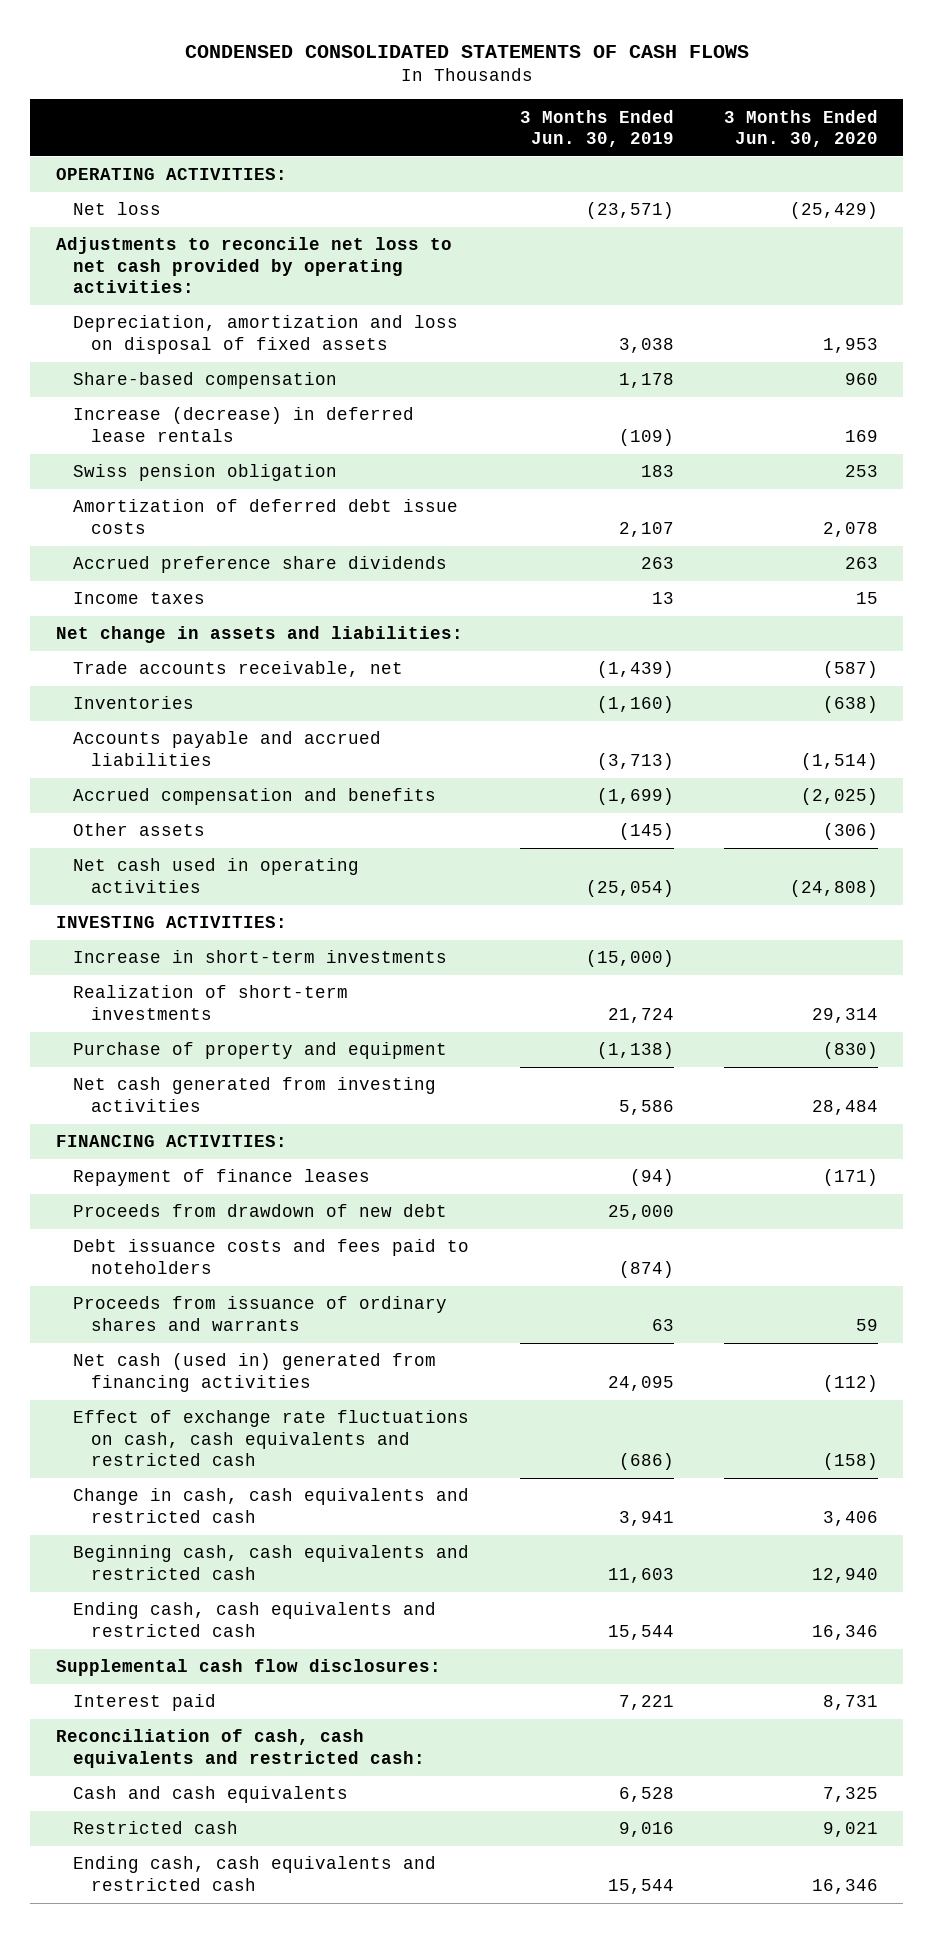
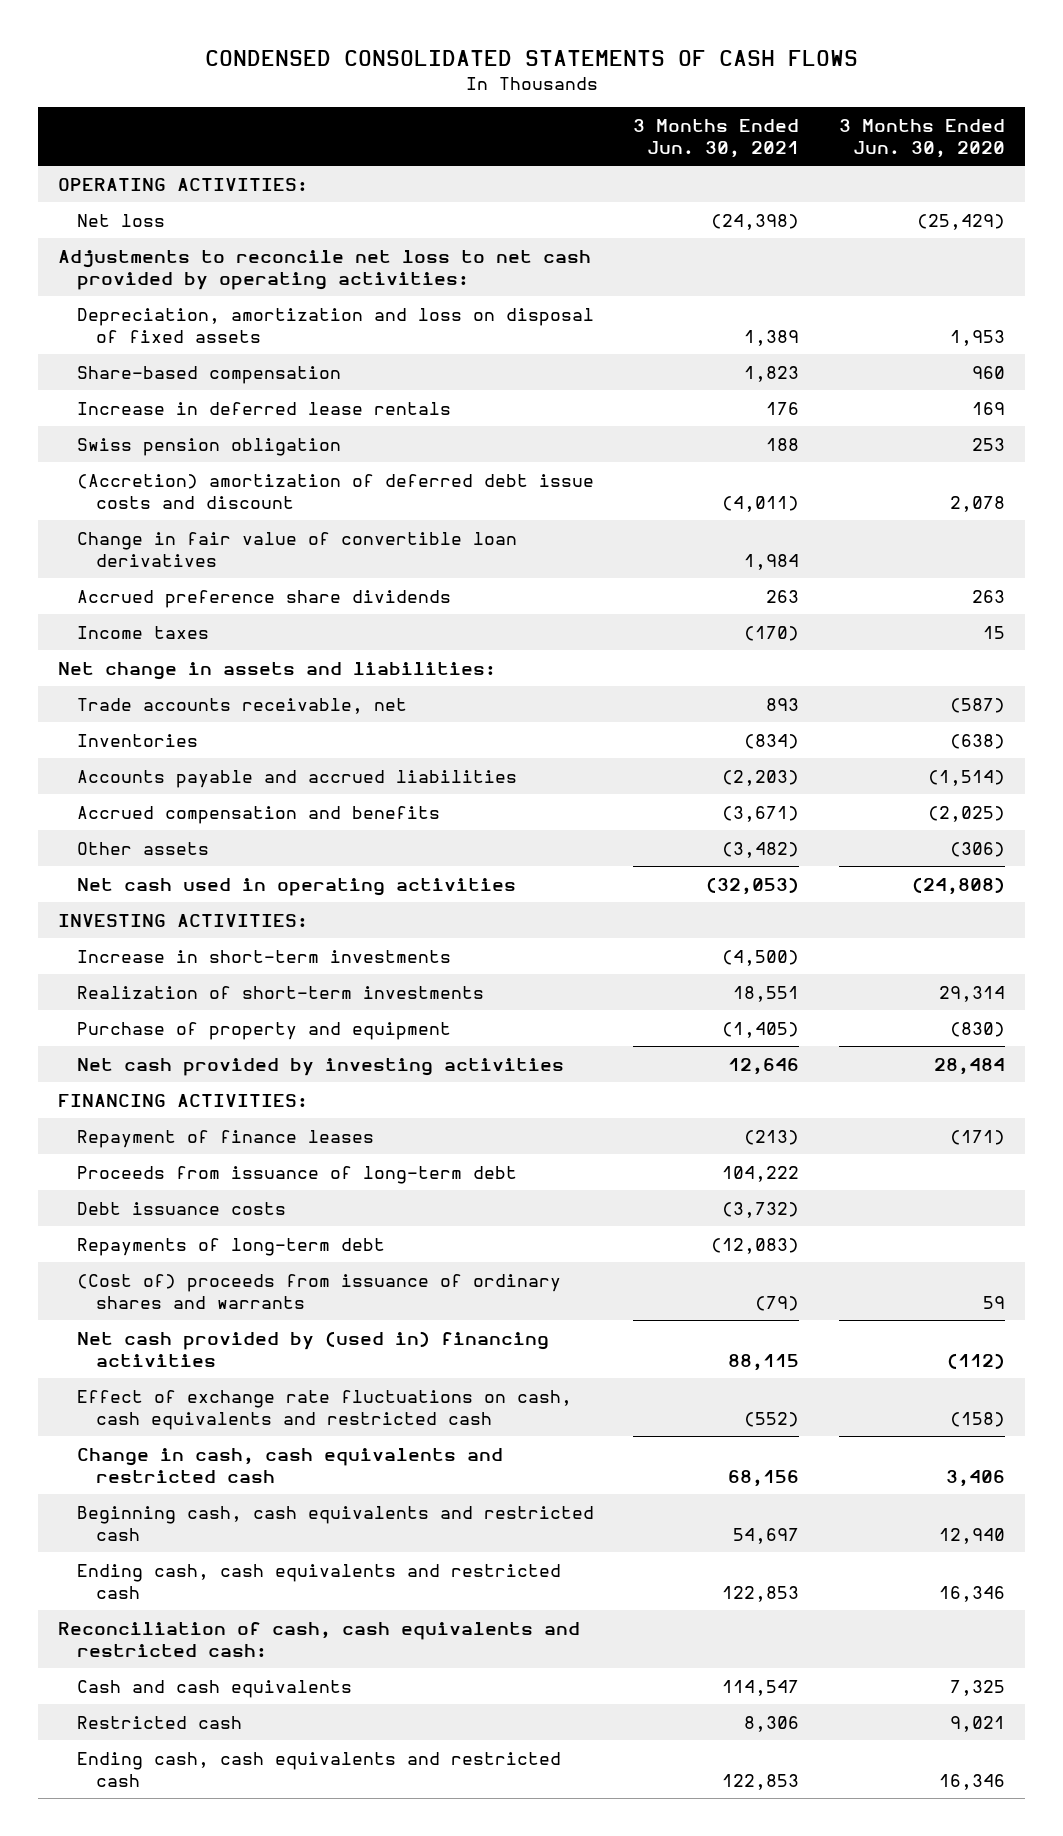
- | 3 Months Ended Jun. 30, 2019 | 3 Months Ended Jun. 30, 2020
+ | 3 Months Ended Jun. 30, 2021 | 3 Months Ended Jun. 30, 2020
- Increase (decrease) in deferred lease rentals | (109) | 169
+ Increase in deferred lease rentals | 176 | 169
- Amortization of deferred debt issue costs | 2,107 | 2,078
+ (Accretion) amortization of deferred debt issue costs and discount | (4,011) | 2,078
+ Change in fair value of convertible loan derivatives | 1,984 |
- Net cash generated from investing activities | 5,586 | 28,484
+ Net cash provided by investing activities | 12,646 | 28,484
- Proceeds from drawdown of new debt | 25,000 |
- Debt issuance costs and fees paid to noteholders | (874) |
- Proceeds from issuance of ordinary shares and warrants | 63 | 59
- Net cash (used in) generated from financing activities | 24,095 | (112)
+ Proceeds from issuance of long-term debt | 104,222 |
+ Debt issuance costs | (3,732) |
+ Repayments of long-term debt | (12,083) |
+ (Cost of) proceeds from issuance of ordinary shares and warrants | (79) | 59
+ Net cash provided by (used in) financing activities | 88,115 | (112)
- Supplemental cash flow disclosures:
- Interest paid | 7,221 | 8,731

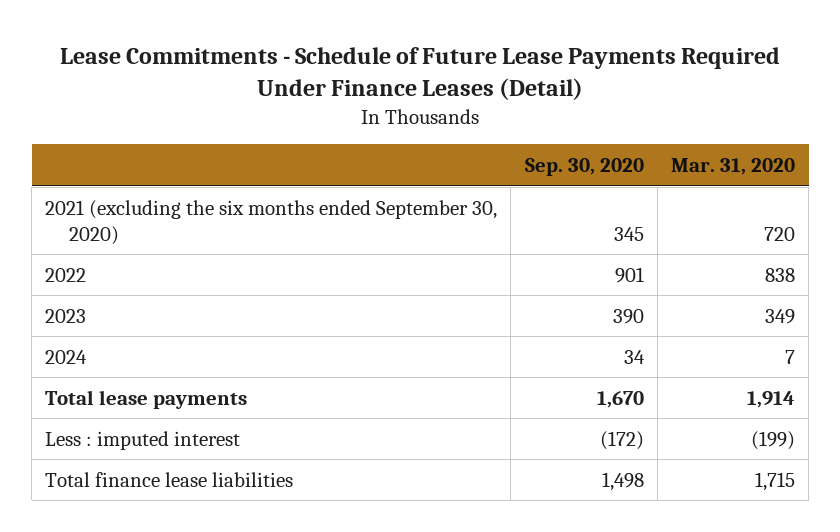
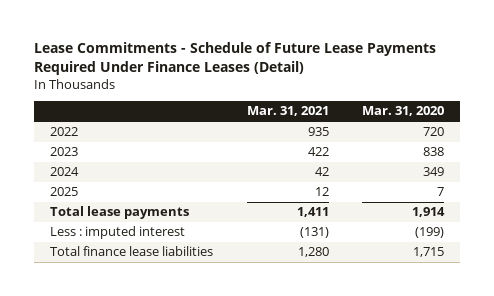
- | Sep. 30, 2020 | Mar. 31, 2020
+ | Mar. 31, 2021 | Mar. 31, 2020
- 2021 (excluding the six months ended September 30, 2020) | 345 | 720
- 2022 | 901 | 838
- 2023 | 390 | 349
- 2024 | 34 | 7
+ 2022 | 935 | 720
+ 2023 | 422 | 838
+ 2024 | 42 | 349
+ 2025 | 12 | 7

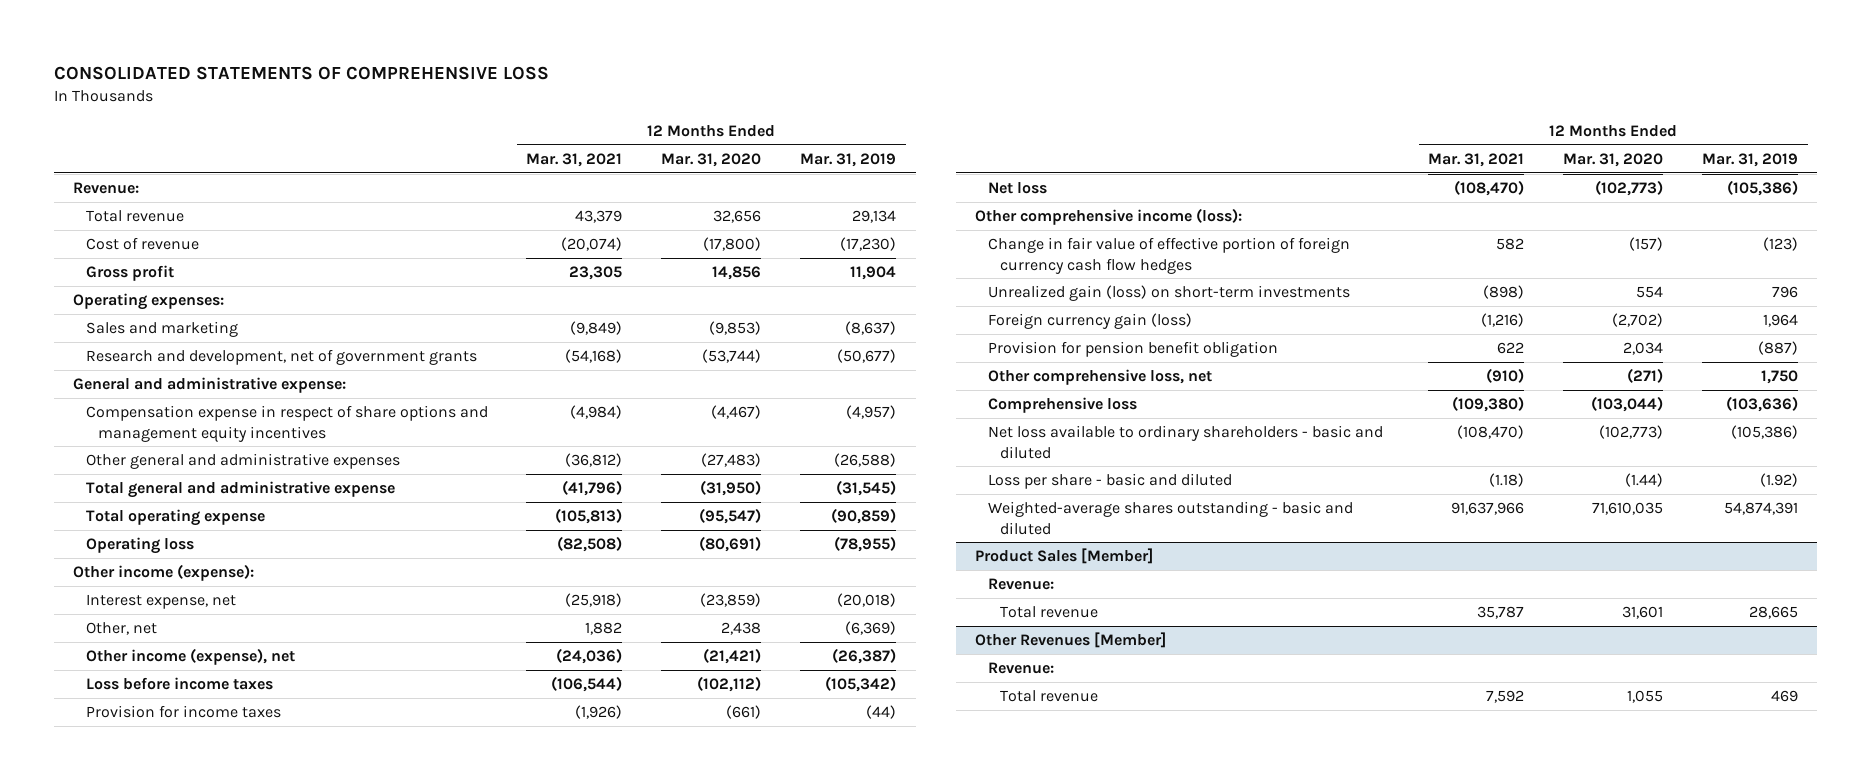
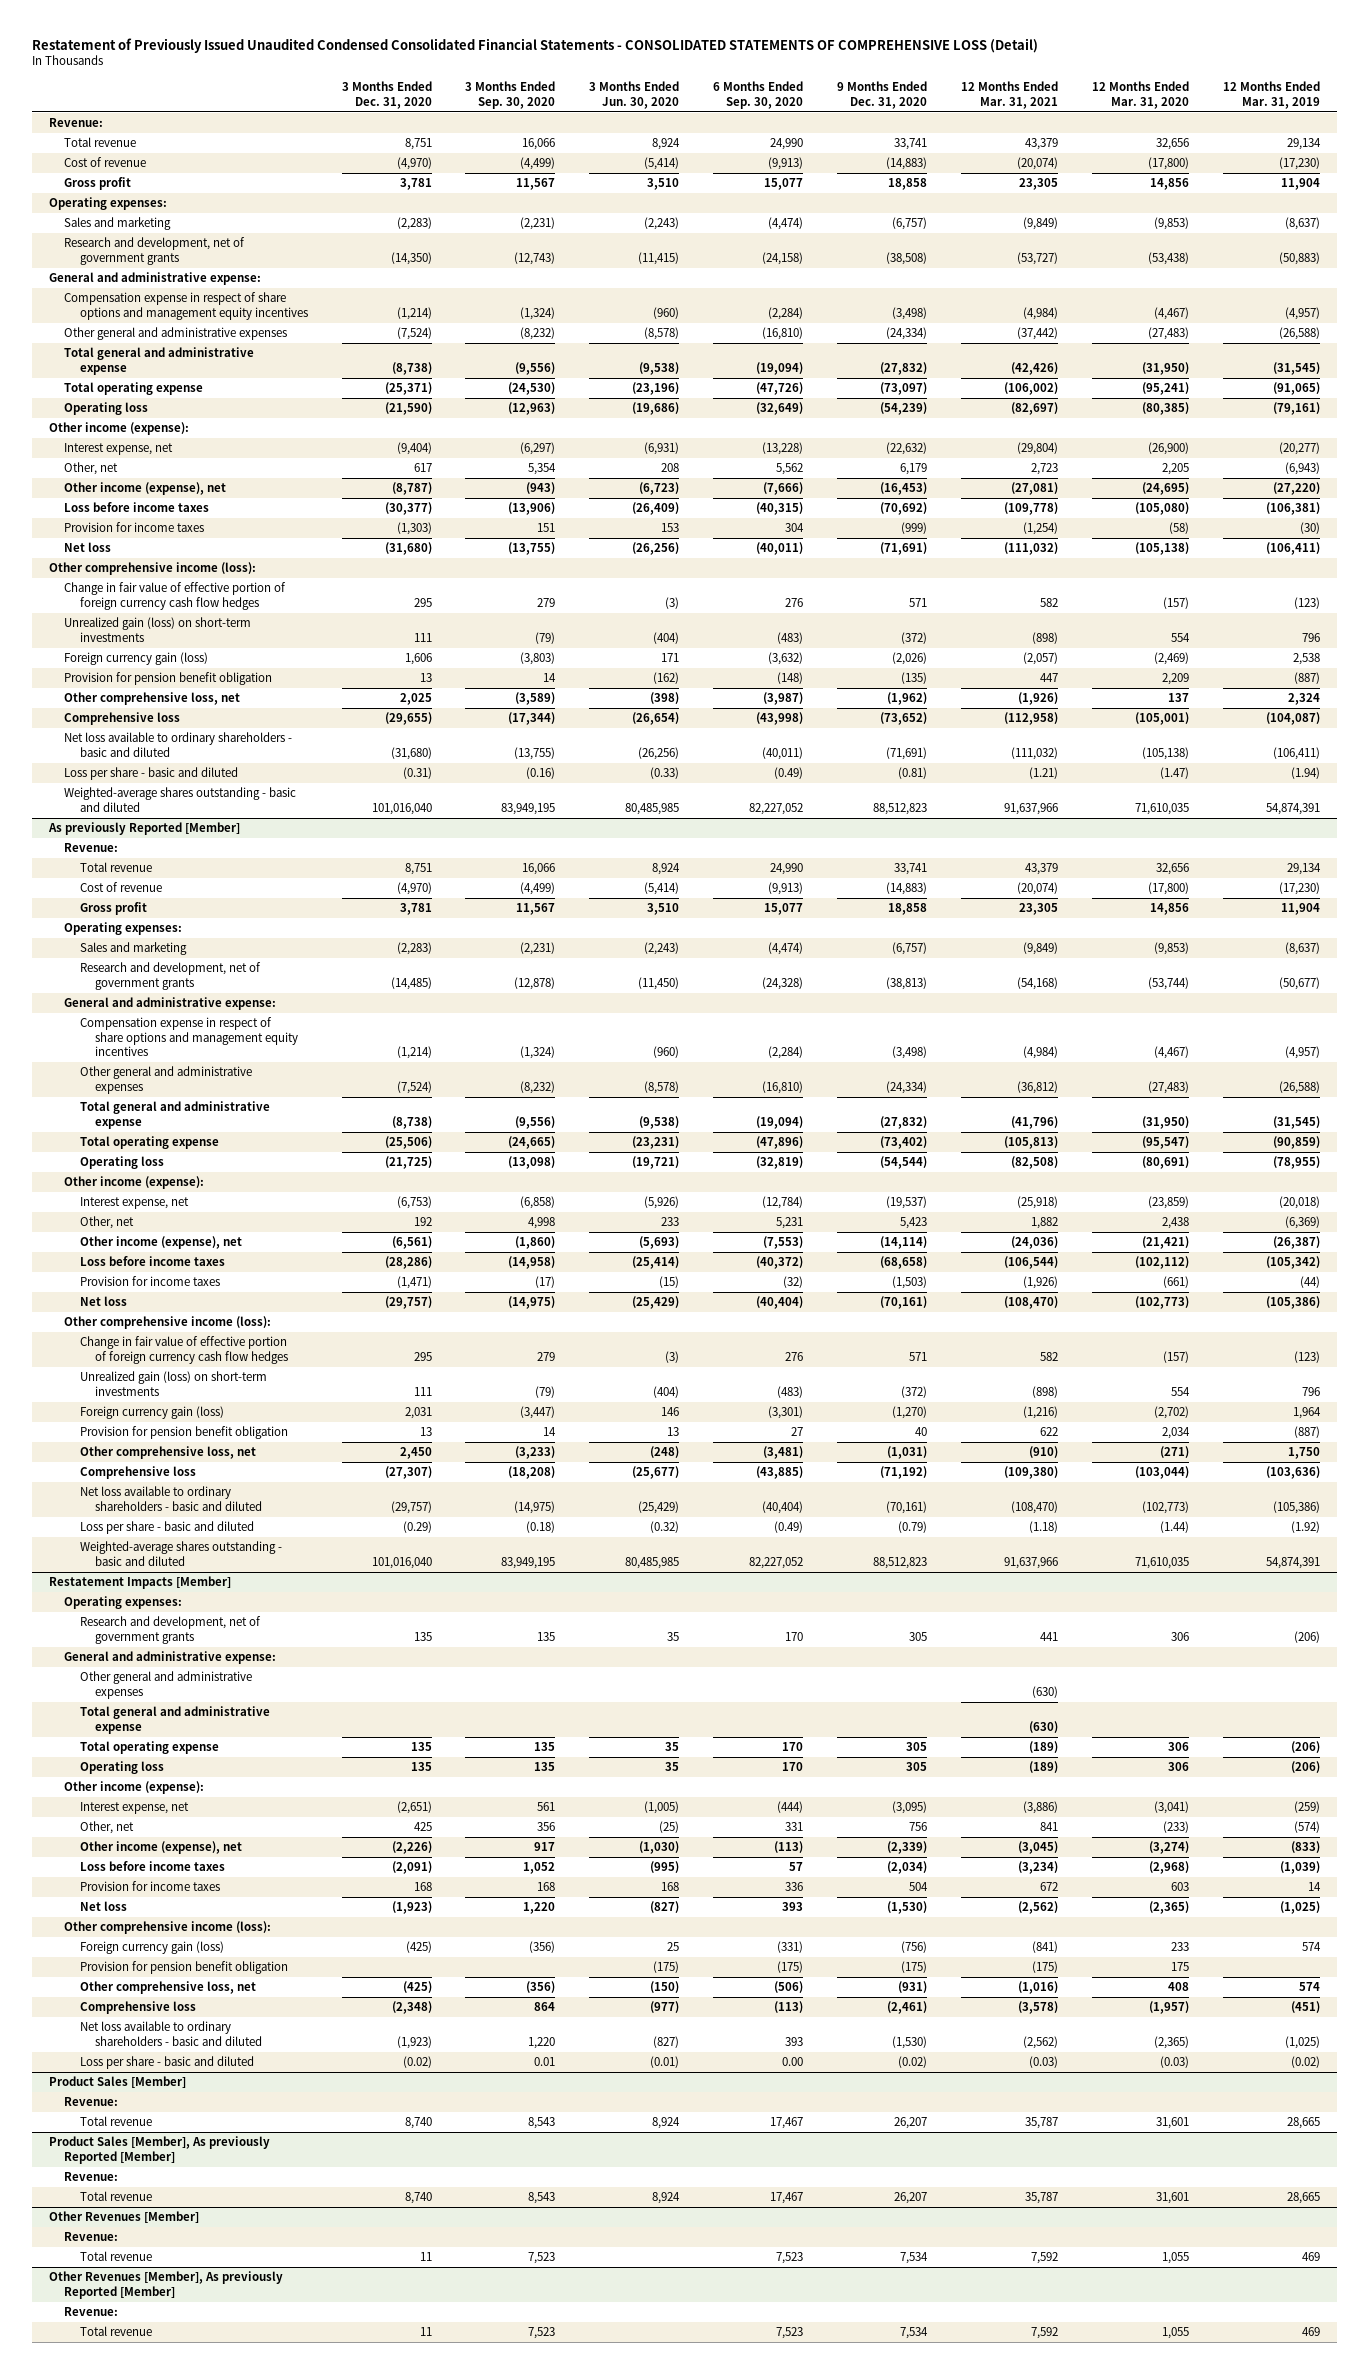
- CONSOLIDATED STATEMENTS OF COMPREHENSIVE LOSS
+ Restatement of Previously Issued Unaudited Condensed Consolidated Financial Statements - CONSOLIDATED STATEMENTS OF COMPREHENSIVE LOSS (Detail)
- | 12 Months Ended Mar. 31, 2021 | 12 Months Ended Mar. 31, 2020 | 12 Months Ended Mar. 31, 2019
+ | 3 Months Ended Dec. 31, 2020 | 3 Months Ended Sep. 30, 2020 | 3 Months Ended Jun. 30, 2020 | 6 Months Ended Sep. 30, 2020 | 9 Months Ended Dec. 31, 2020 | 12 Months Ended Mar. 31, 2021 | 12 Months Ended Mar. 31, 2020 | 12 Months Ended Mar. 31, 2019
+ Research and development, net of government grants | (14,350) | (12,743) | (11,415) | (24,158) | (38,508) | (53,727) | (53,438) | (50,883)
+ General and administrative expense:
+ Compensation expense in respect of share options and management equity incentives | (1,214) | (1,324) | (960) | (2,284) | (3,498) | (4,984) | (4,467) | (4,957)
+ Other general and administrative expenses | (7,524) | (8,232) | (8,578) | (16,810) | (24,334) | (37,442) | (27,483) | (26,588)
+ Total general and administrative expense | (8,738) | (9,556) | (9,538) | (19,094) | (27,832) | (42,426) | (31,950) | (31,545)
+ Total operating expense | (25,371) | (24,530) | (23,196) | (47,726) | (73,097) | (106,002) | (95,241) | (91,065)
+ Operating loss | (21,590) | (12,963) | (19,686) | (32,649) | (54,239) | (82,697) | (80,385) | (79,161)
+ Other income (expense):
+ Interest expense, net | (9,404) | (6,297) | (6,931) | (13,228) | (22,632) | (29,804) | (26,900) | (20,277)
+ Other, net | 617 | 5,354 | 208 | 5,562 | 6,179 | 2,723 | 2,205 | (6,943)
+ Other income (expense), net | (8,787) | (943) | (6,723) | (7,666) | (16,453) | (27,081) | (24,695) | (27,220)
+ Loss before income taxes | (30,377) | (13,906) | (26,409) | (40,315) | (70,692) | (109,778) | (105,080) | (106,381)
+ Provision for income taxes | (1,303) | 151 | 153 | 304 | (999) | (1,254) | (58) | (30)
+ Net loss | (31,680) | (13,755) | (26,256) | (40,011) | (71,691) | (111,032) | (105,138) | (106,411)
+ Other comprehensive income (loss):
+ Change in fair value of effective portion of foreign currency cash flow hedges | 295 | 279 | (3) | 276 | 571 | 582 | (157) | (123)
+ Unrealized gain (loss) on short-term investments | 111 | (79) | (404) | (483) | (372) | (898) | 554 | 796
+ Foreign currency gain (loss) | 1,606 | (3,803) | 171 | (3,632) | (2,026) | (2,057) | (2,469) | 2,538
+ Provision for pension benefit obligation | 13 | 14 | (162) | (148) | (135) | 447 | 2,209 | (887)
+ Other comprehensive loss, net | 2,025 | (3,589) | (398) | (3,987) | (1,962) | (1,926) | 137 | 2,324
+ Comprehensive loss | (29,655) | (17,344) | (26,654) | (43,998) | (73,652) | (112,958) | (105,001) | (104,087)
+ Net loss available to ordinary shareholders - basic and diluted | (31,680) | (13,755) | (26,256) | (40,011) | (71,691) | (111,032) | (105,138) | (106,411)
+ Loss per share - basic and diluted | (0.31) | (0.16) | (0.33) | (0.49) | (0.81) | (1.21) | (1.47) | (1.94)
+ Weighted-average shares outstanding - basic and diluted | 101,016,040 | 83,949,195 | 80,485,985 | 82,227,052 | 88,512,823 | 91,637,966 | 71,610,035 | 54,874,391
+ As previously Reported [Member]
+ Revenue:
+ Total revenue | 8,751 | 16,066 | 8,924 | 24,990 | 33,741 | 43,379 | 32,656 | 29,134
+ Cost of revenue | (4,970) | (4,499) | (5,414) | (9,913) | (14,883) | (20,074) | (17,800) | (17,230)
+ Gross profit | 3,781 | 11,567 | 3,510 | 15,077 | 18,858 | 23,305 | 14,856 | 11,904
+ Operating expenses:
+ Sales and marketing | (2,283) | (2,231) | (2,243) | (4,474) | (6,757) | (9,849) | (9,853) | (8,637)
+ Restatement Impacts [Member]
+ Operating expenses:
+ Research and development, net of government grants | 135 | 135 | 35 | 170 | 305 | 441 | 306 | (206)
+ General and administrative expense:
+ Other general and administrative expenses | | | | | | (630) | |
+ Total general and administrative expense | | | | | | (630) | |
+ Total operating expense | 135 | 135 | 35 | 170 | 305 | (189) | 306 | (206)
+ Operating loss | 135 | 135 | 35 | 170 | 305 | (189) | 306 | (206)
+ Other income (expense):
+ Interest expense, net | (2,651) | 561 | (1,005) | (444) | (3,095) | (3,886) | (3,041) | (259)
+ Other, net | 425 | 356 | (25) | 331 | 756 | 841 | (233) | (574)
+ Other income (expense), net | (2,226) | 917 | (1,030) | (113) | (2,339) | (3,045) | (3,274) | (833)
+ Loss before income taxes | (2,091) | 1,052 | (995) | 57 | (2,034) | (3,234) | (2,968) | (1,039)
+ Provision for income taxes | 168 | 168 | 168 | 336 | 504 | 672 | 603 | 14
+ Net loss | (1,923) | 1,220 | (827) | 393 | (1,530) | (2,562) | (2,365) | (1,025)
+ Other comprehensive income (loss):
+ Foreign currency gain (loss) | (425) | (356) | 25 | (331) | (756) | (841) | 233 | 574
+ Provision for pension benefit obligation | | | (175) | (175) | (175) | (175) | 175 |
+ Other comprehensive loss, net | (425) | (356) | (150) | (506) | (931) | (1,016) | 408 | 574
+ Comprehensive loss | (2,348) | 864 | (977) | (113) | (2,461) | (3,578) | (1,957) | (451)
+ Net loss available to ordinary shareholders - basic and diluted | (1,923) | 1,220 | (827) | 393 | (1,530) | (2,562) | (2,365) | (1,025)
+ Loss per share - basic and diluted | (0.02) | 0.01 | (0.01) | 0.00 | (0.02) | (0.03) | (0.03) | (0.02)
+ Product Sales [Member], As previously Reported [Member]
+ Revenue:
+ Total revenue | 8,740 | 8,543 | 8,924 | 17,467 | 26,207 | 35,787 | 31,601 | 28,665
+ Other Revenues [Member], As previously Reported [Member]
+ Revenue:
+ Total revenue | 11 | 7,523 | | 7,523 | 7,534 | 7,592 | 1,055 | 469

